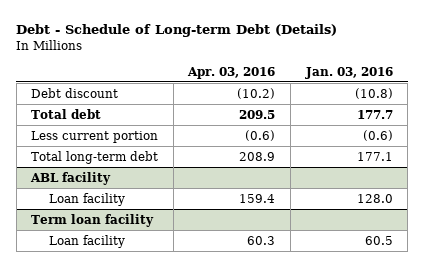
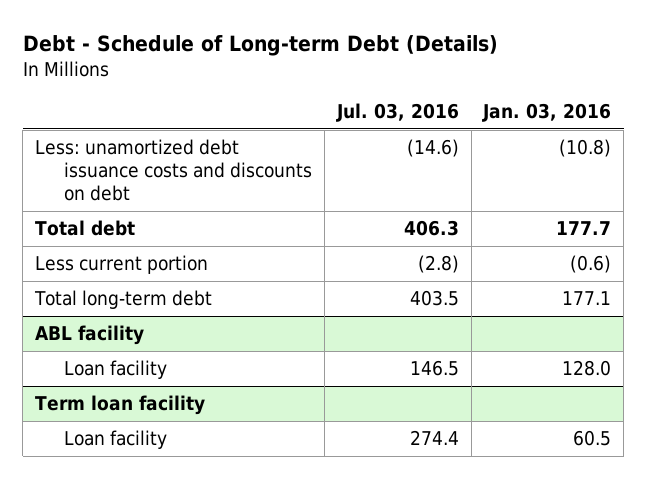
- | Apr. 03, 2016 | Jan. 03, 2016
+ | Jul. 03, 2016 | Jan. 03, 2016
- Debt discount | (10.2) | (10.8)
+ Less: unamortized debt issuance costs and discounts on debt | (14.6) | (10.8)

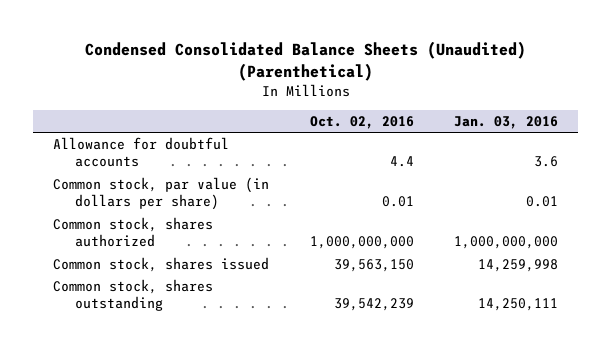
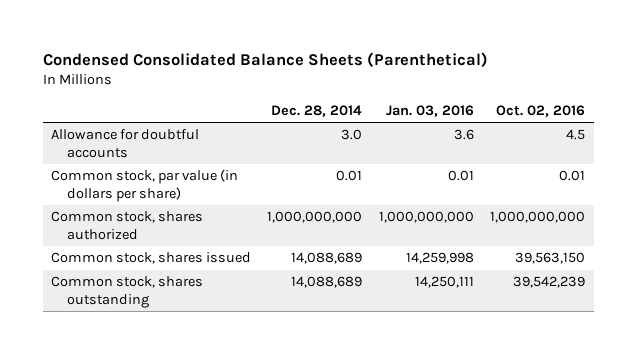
- Condensed Consolidated Balance Sheets (Unaudited) (Parenthetical)
+ Condensed Consolidated Balance Sheets (Parenthetical)
- | Oct. 02, 2016 | Jan. 03, 2016
+ | Dec. 28, 2014 | Jan. 03, 2016 | Oct. 02, 2016
- Allowance for doubtful accounts | 4.4 | 3.6
+ Allowance for doubtful accounts | 3.0 | 3.6 | 4.5

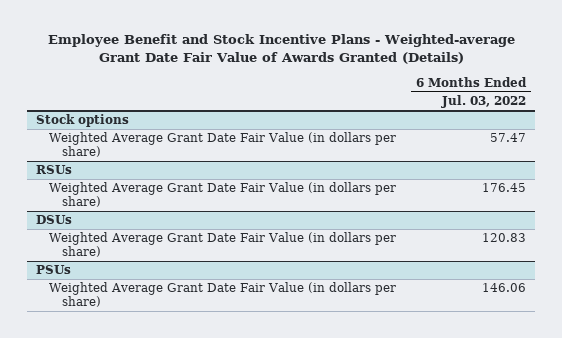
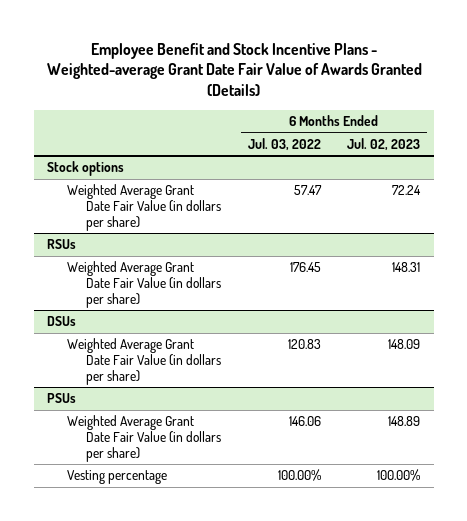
- | 6 Months Ended Jul. 03, 2022
+ | 6 Months Ended Jul. 03, 2022 | 6 Months Ended Jul. 02, 2023
@ PSUs
+ Vesting percentage | 100.00% | 100.00%

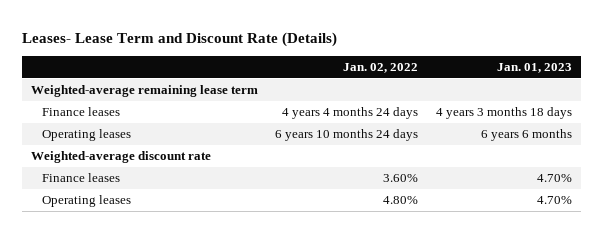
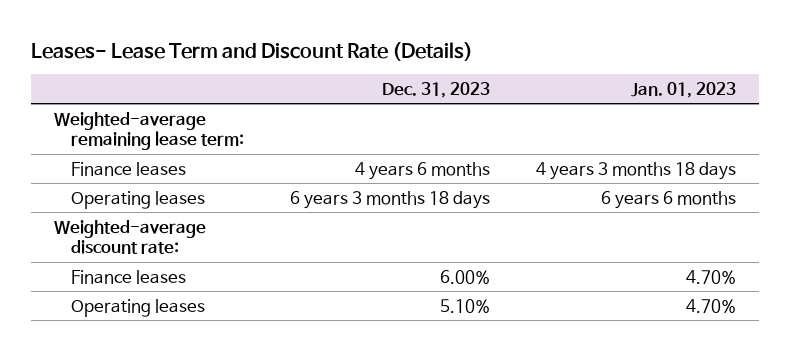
- | Jan. 02, 2022 | Jan. 01, 2023
+ | Dec. 31, 2023 | Jan. 01, 2023
- Weighted-average remaining lease term
+ Weighted-average remaining lease term:
- Weighted-average discount rate
+ Weighted-average discount rate:

